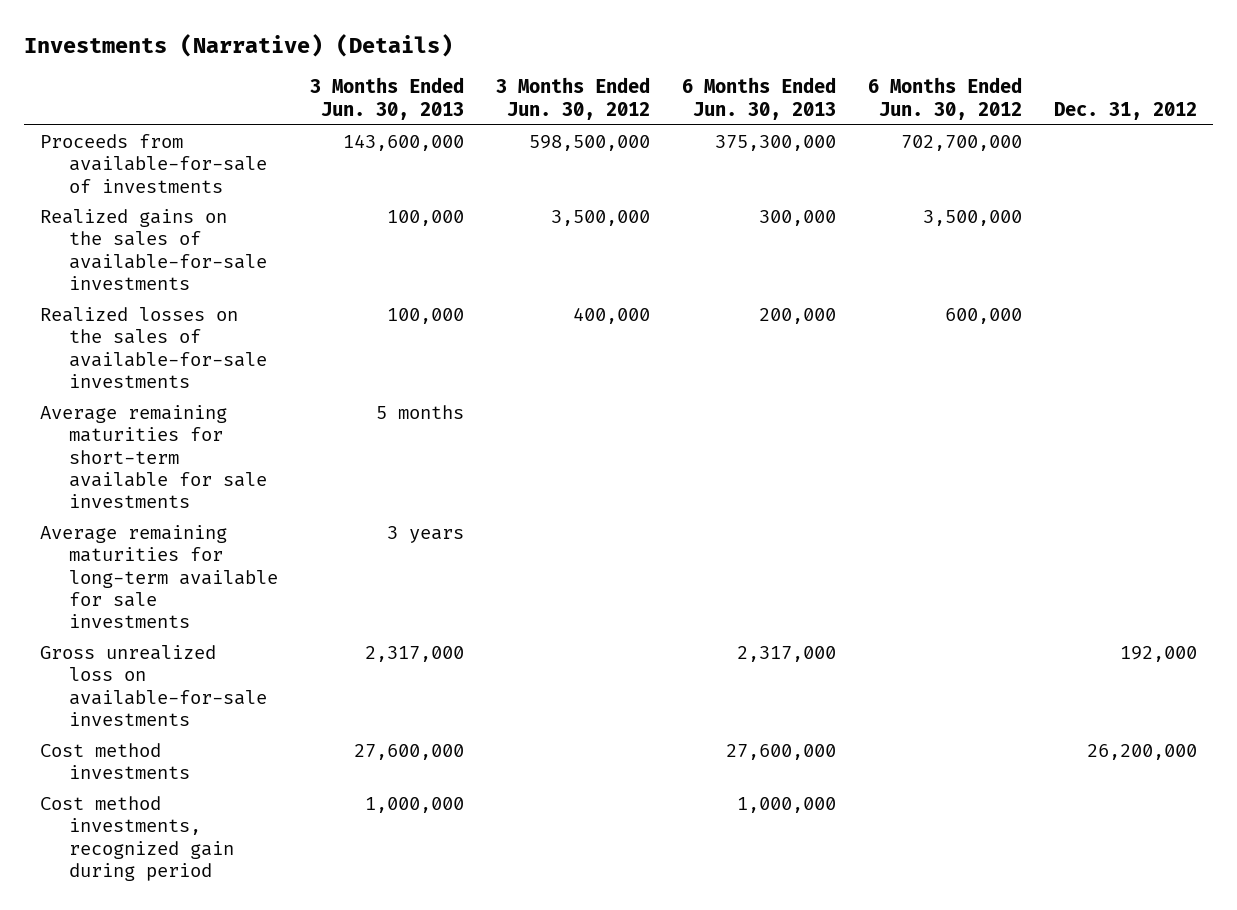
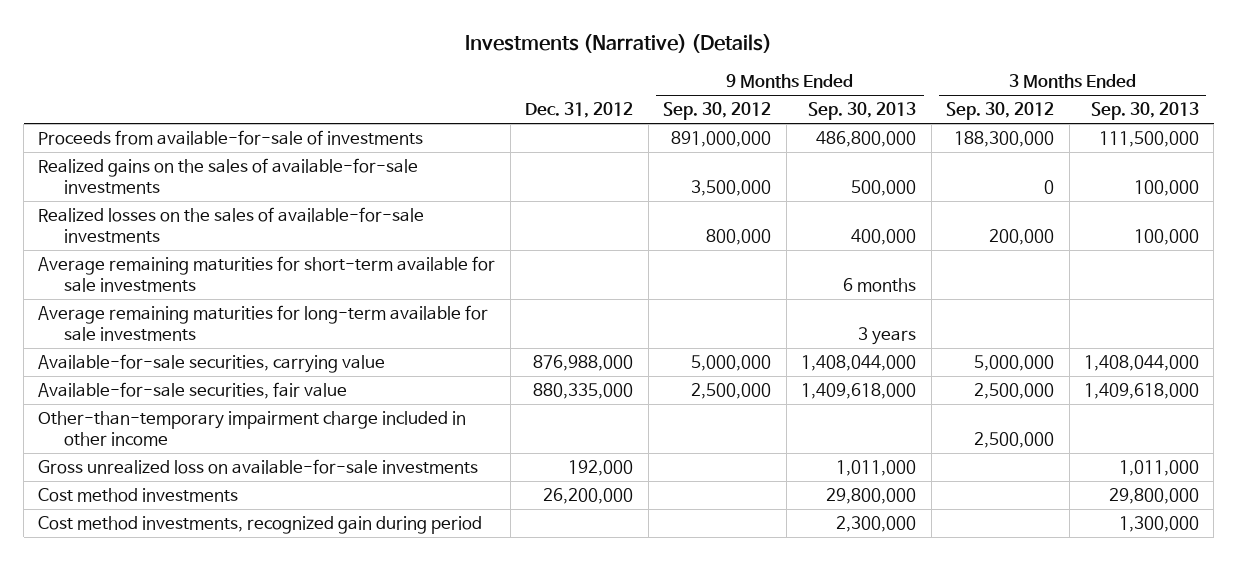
- | 3 Months Ended Jun. 30, 2013 | 3 Months Ended Jun. 30, 2012 | 6 Months Ended Jun. 30, 2013 | 6 Months Ended Jun. 30, 2012 | Dec. 31, 2012
+ | Dec. 31, 2012 | 9 Months Ended Sep. 30, 2012 | 9 Months Ended Sep. 30, 2013 | 3 Months Ended Sep. 30, 2012 | 3 Months Ended Sep. 30, 2013
+ Available-for-sale securities, carrying value | 876,988,000 | 5,000,000 | 1,408,044,000 | 5,000,000 | 1,408,044,000
+ Available-for-sale securities, fair value | 880,335,000 | 2,500,000 | 1,409,618,000 | 2,500,000 | 1,409,618,000
+ Other-than-temporary impairment charge included in other income | | | | 2,500,000 |

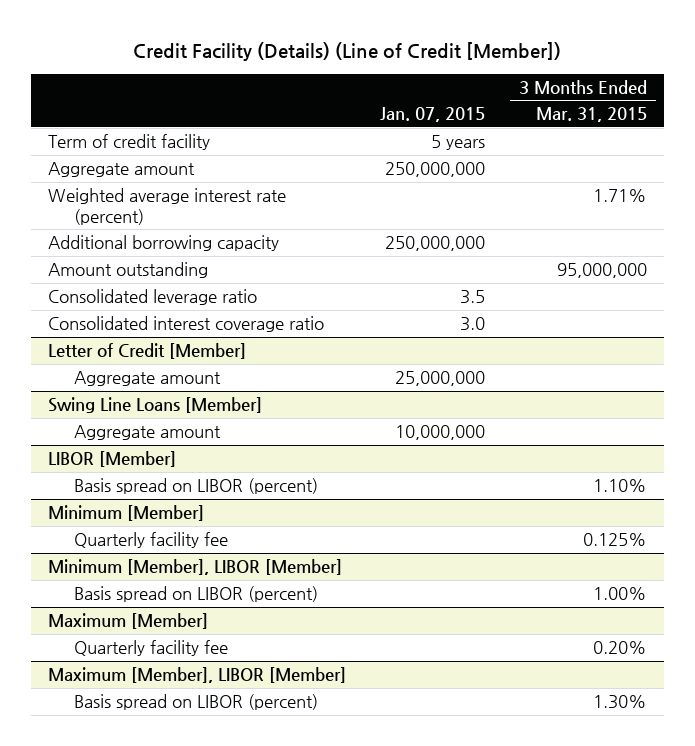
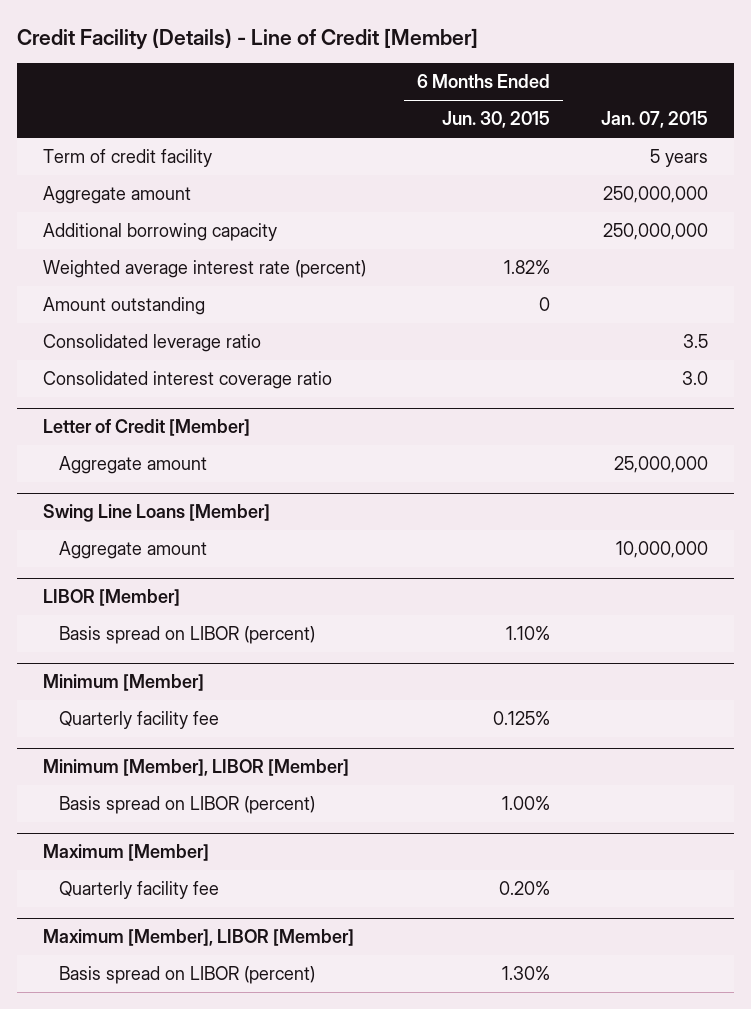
- Credit Facility (Details) (Line of Credit [Member])
+ Credit Facility (Details) - Line of Credit [Member]
- | Jan. 07, 2015 | 3 Months Ended Mar. 31, 2015
+ | 6 Months Ended Jun. 30, 2015 | Jan. 07, 2015
moved down: Weighted average interest rate (percent) | 1.82% |

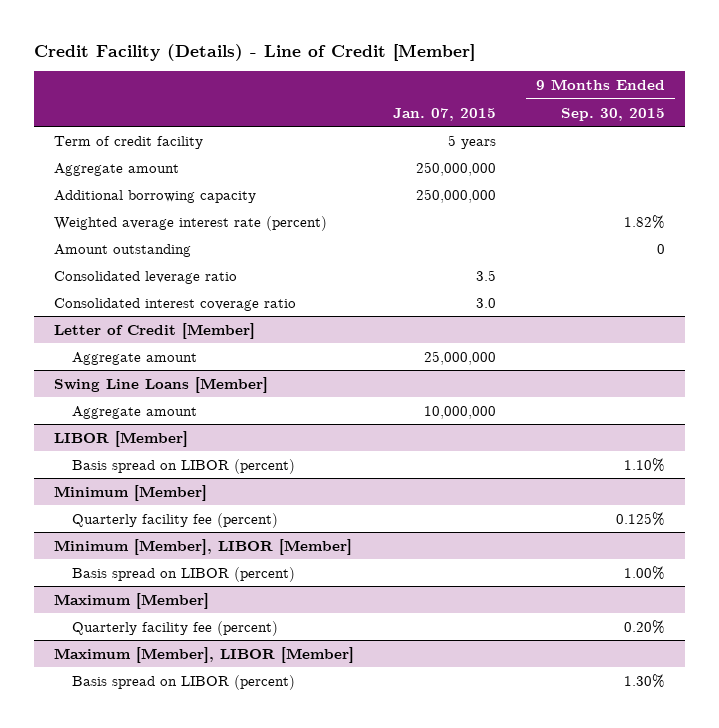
- | 6 Months Ended Jun. 30, 2015 | Jan. 07, 2015
+ | Jan. 07, 2015 | 9 Months Ended Sep. 30, 2015
@ Minimum [Member]
- Quarterly facility fee | 0.125% |
+ Quarterly facility fee (percent) | | 0.125%
@ Maximum [Member]
- Quarterly facility fee | 0.20% |
+ Quarterly facility fee (percent) | | 0.20%

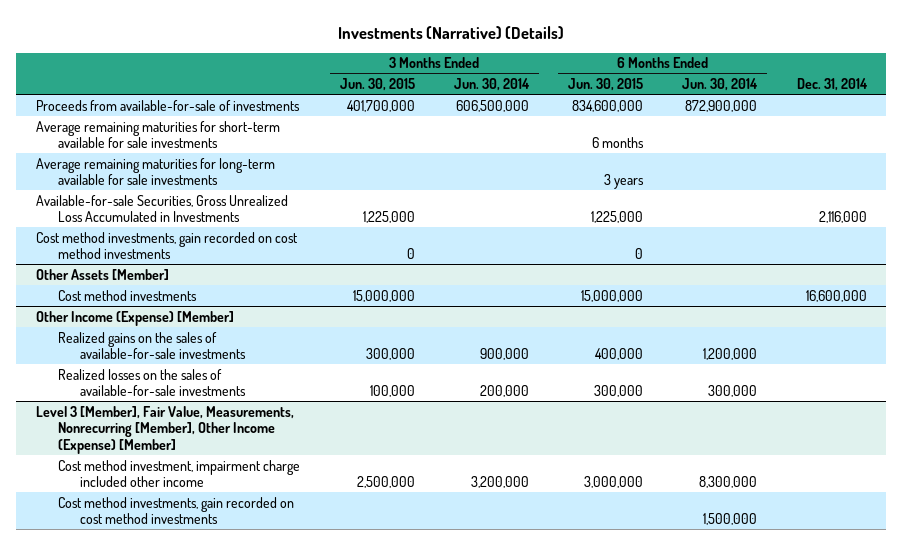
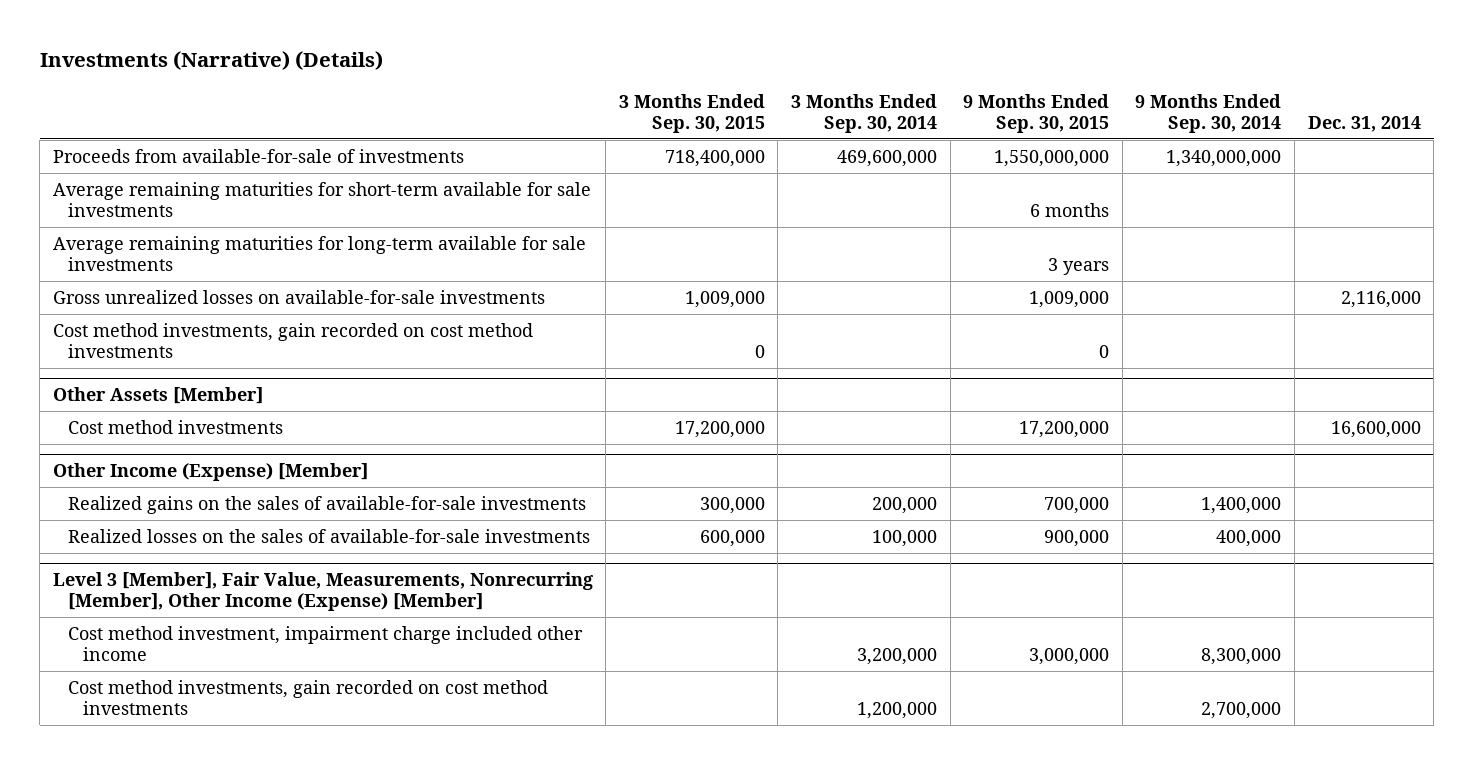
- | 3 Months Ended Jun. 30, 2015 | 3 Months Ended Jun. 30, 2014 | 6 Months Ended Jun. 30, 2015 | 6 Months Ended Jun. 30, 2014 | Dec. 31, 2014
+ | 3 Months Ended Sep. 30, 2015 | 3 Months Ended Sep. 30, 2014 | 9 Months Ended Sep. 30, 2015 | 9 Months Ended Sep. 30, 2014 | Dec. 31, 2014
- Available-for-sale Securities, Gross Unrealized Loss Accumulated in Investments | 1,225,000 | | 1,225,000 | | 2,116,000
+ Gross unrealized losses on available-for-sale investments | 1,009,000 | | 1,009,000 | | 2,116,000

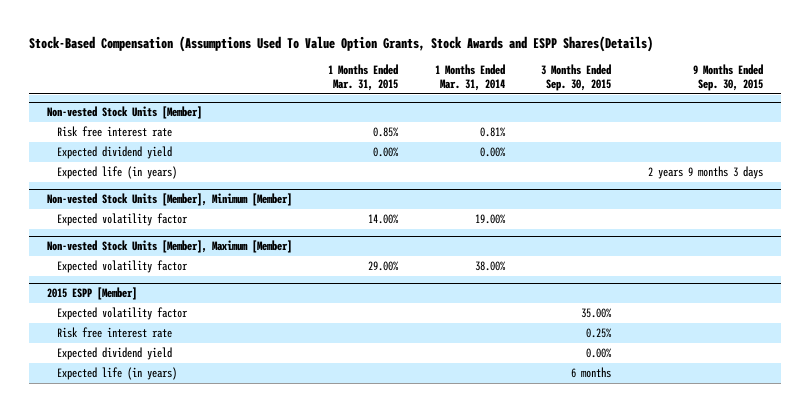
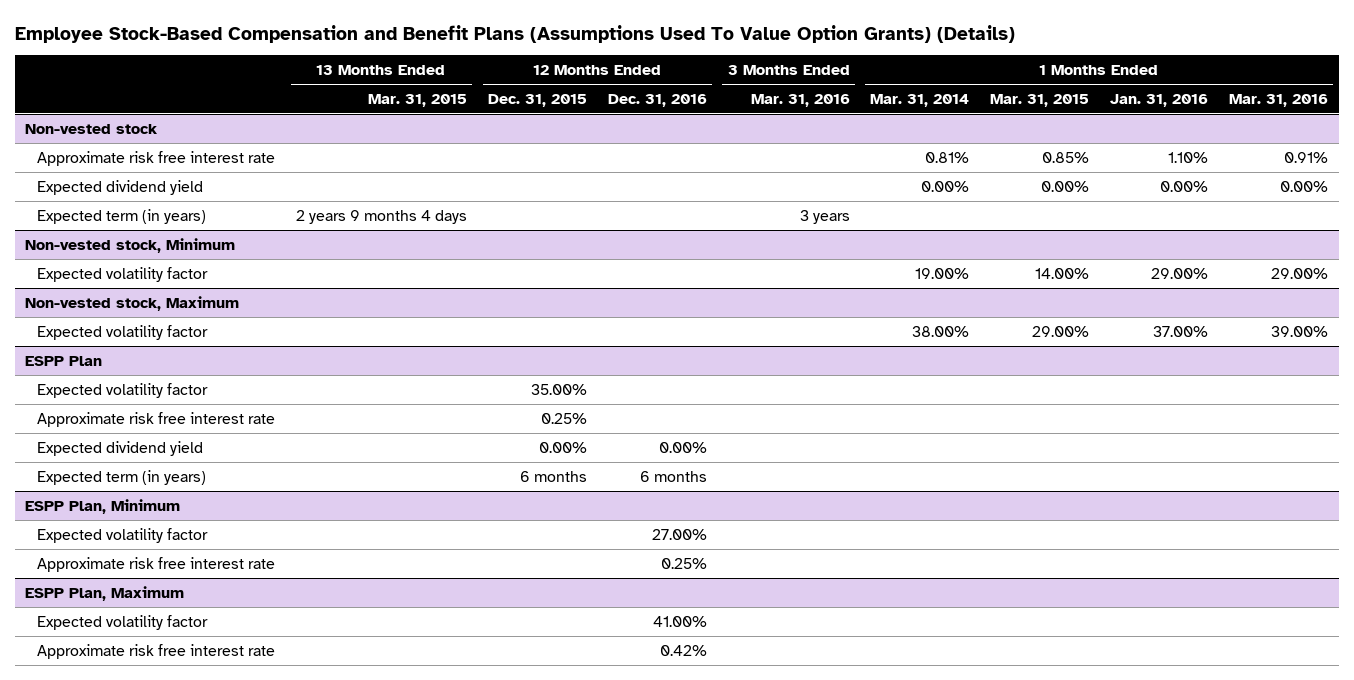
- Stock-Based Compensation (Assumptions Used To Value Option Grants, Stock Awards and ESPP Shares(Details)
+ Employee Stock-Based Compensation and Benefit Plans (Assumptions Used To Value Option Grants) (Details)
- | 1 Months Ended Mar. 31, 2015 | 1 Months Ended Mar. 31, 2014 | 3 Months Ended Sep. 30, 2015 | 9 Months Ended Sep. 30, 2015
+ | 13 Months Ended Mar. 31, 2015 | 12 Months Ended Dec. 31, 2015 | 12 Months Ended Dec. 31, 2016 | 3 Months Ended Mar. 31, 2016 | 1 Months Ended Mar. 31, 2014 | 1 Months Ended Mar. 31, 2015 | 1 Months Ended Jan. 31, 2016 | 1 Months Ended Mar. 31, 2016
- Non-vested Stock Units [Member]
- Risk free interest rate | 0.85% | 0.81% | |
+ Non-vested stock
+ Approximate risk free interest rate | | | | | 0.81% | 0.85% | 1.10% | 0.91%
- Expected life (in years) | | | | 2 years 9 months 3 days
- Non-vested Stock Units [Member], Minimum [Member]
+ Expected term (in years) | 2 years 9 months 4 days | | | 3 years | | | |
+ Non-vested stock, Minimum
- Non-vested Stock Units [Member], Maximum [Member]
+ Non-vested stock, Maximum
- 2015 ESPP [Member]
+ ESPP Plan
- Risk free interest rate | | | 0.25% |
+ Approximate risk free interest rate | | 0.25% | | | | | |
- Expected life (in years) | | | 6 months |
+ Expected term (in years) | | 6 months | 6 months | | | | |
+ ESPP Plan, Minimum
+ Expected volatility factor | | | 27.00% | | | | |
+ Approximate risk free interest rate | | | 0.25% | | | | |
+ ESPP Plan, Maximum
+ Expected volatility factor | | | 41.00% | | | | |
+ Approximate risk free interest rate | | | 0.42% | | | | |

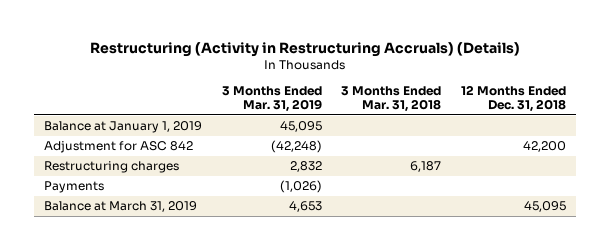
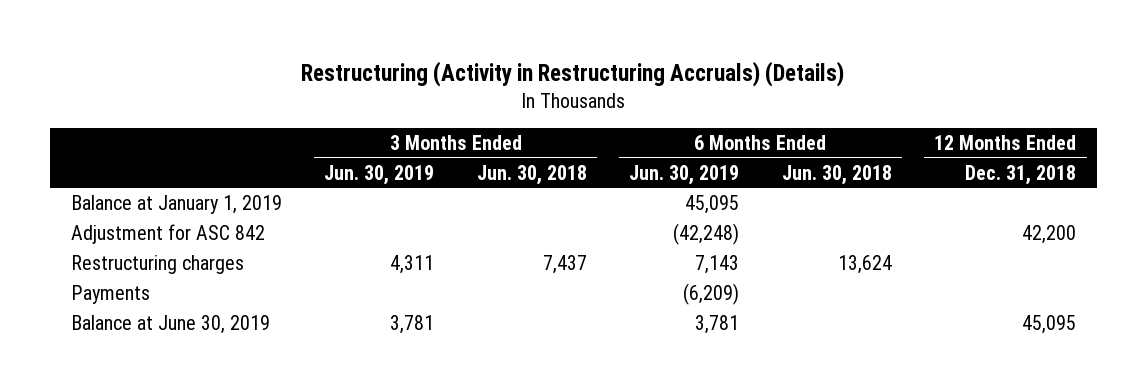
- | 3 Months Ended Mar. 31, 2019 | 3 Months Ended Mar. 31, 2018 | 12 Months Ended Dec. 31, 2018
+ | 3 Months Ended Jun. 30, 2019 | 3 Months Ended Jun. 30, 2018 | 6 Months Ended Jun. 30, 2019 | 6 Months Ended Jun. 30, 2018 | 12 Months Ended Dec. 31, 2018
- Balance at March 31, 2019 | 4,653 | | 45,095
+ Balance at June 30, 2019 | 3,781 | | 3,781 | | 45,095

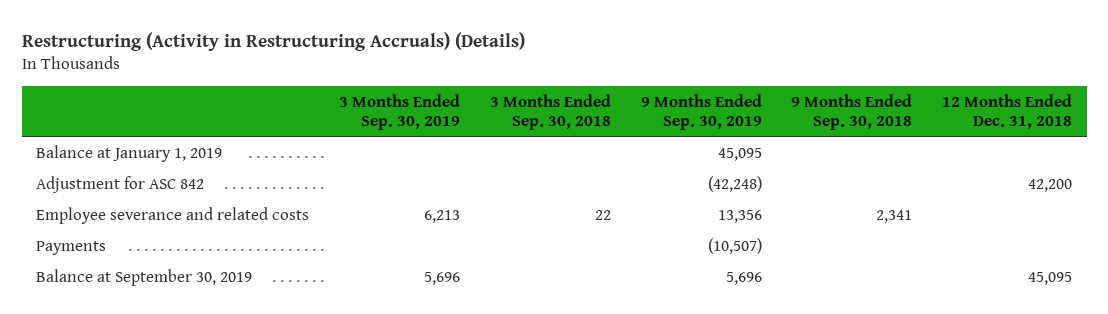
- | 3 Months Ended Jun. 30, 2019 | 3 Months Ended Jun. 30, 2018 | 6 Months Ended Jun. 30, 2019 | 6 Months Ended Jun. 30, 2018 | 12 Months Ended Dec. 31, 2018
+ | 3 Months Ended Sep. 30, 2019 | 3 Months Ended Sep. 30, 2018 | 9 Months Ended Sep. 30, 2019 | 9 Months Ended Sep. 30, 2018 | 12 Months Ended Dec. 31, 2018
- Restructuring charges | 4,311 | 7,437 | 7,143 | 13,624 |
+ Employee severance and related costs | 6,213 | 22 | 13,356 | 2,341 |
- Balance at June 30, 2019 | 3,781 | | 3,781 | | 45,095
+ Balance at September 30, 2019 | 5,696 | | 5,696 | | 45,095

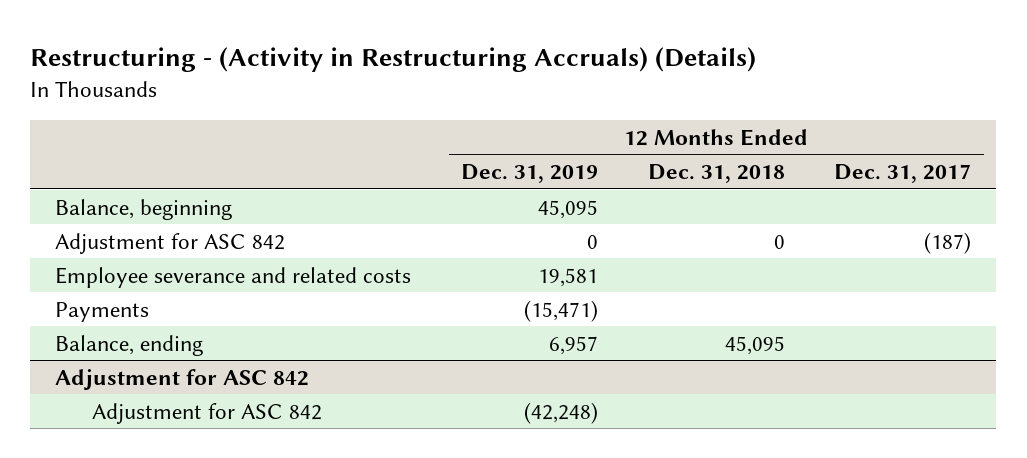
- Restructuring (Activity in Restructuring Accruals) (Details)
+ Restructuring - (Activity in Restructuring Accruals) (Details)
- | 3 Months Ended Sep. 30, 2019 | 3 Months Ended Sep. 30, 2018 | 9 Months Ended Sep. 30, 2019 | 9 Months Ended Sep. 30, 2018 | 12 Months Ended Dec. 31, 2018
+ | 12 Months Ended Dec. 31, 2019 | 12 Months Ended Dec. 31, 2018 | 12 Months Ended Dec. 31, 2017
- Balance at January 1, 2019 | | | 45,095 | |
- Adjustment for ASC 842 | | | (42,248) | | 42,200
+ Balance, beginning | 45,095 | |
+ Adjustment for ASC 842 | 0 | 0 | (187)
- Balance at September 30, 2019 | 5,696 | | 5,696 | | 45,095
+ Balance, ending | 6,957 | 45,095 |
+ Adjustment for ASC 842
+ Adjustment for ASC 842 | (42,248) | |

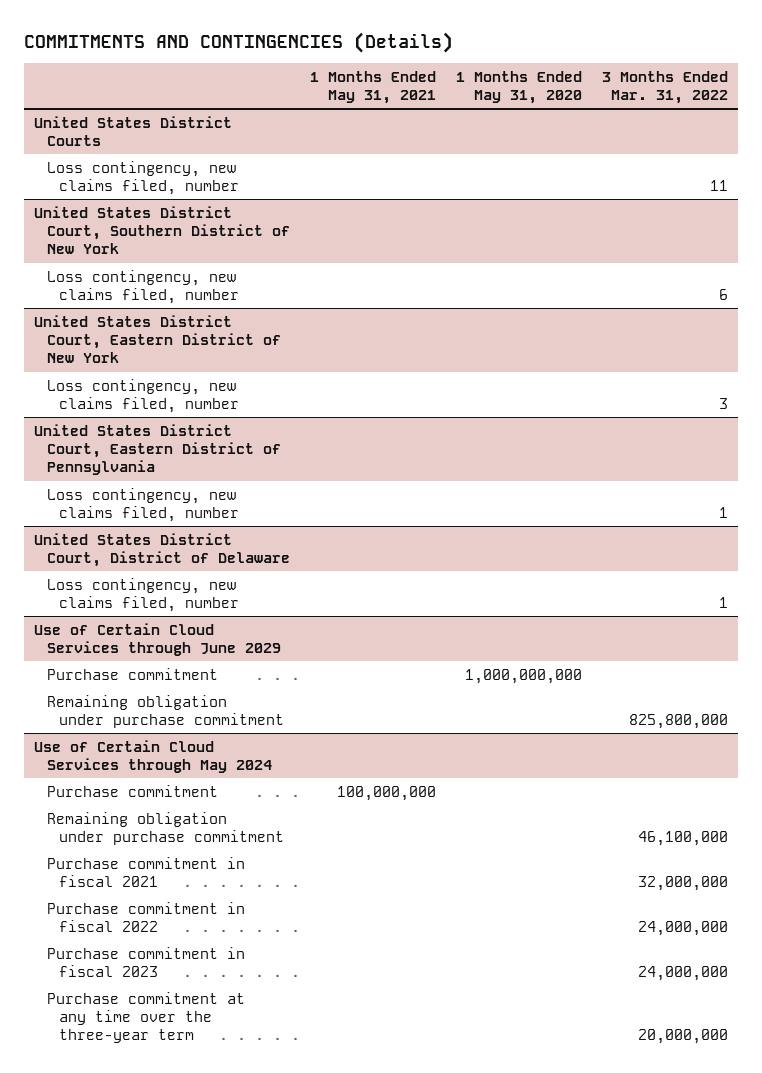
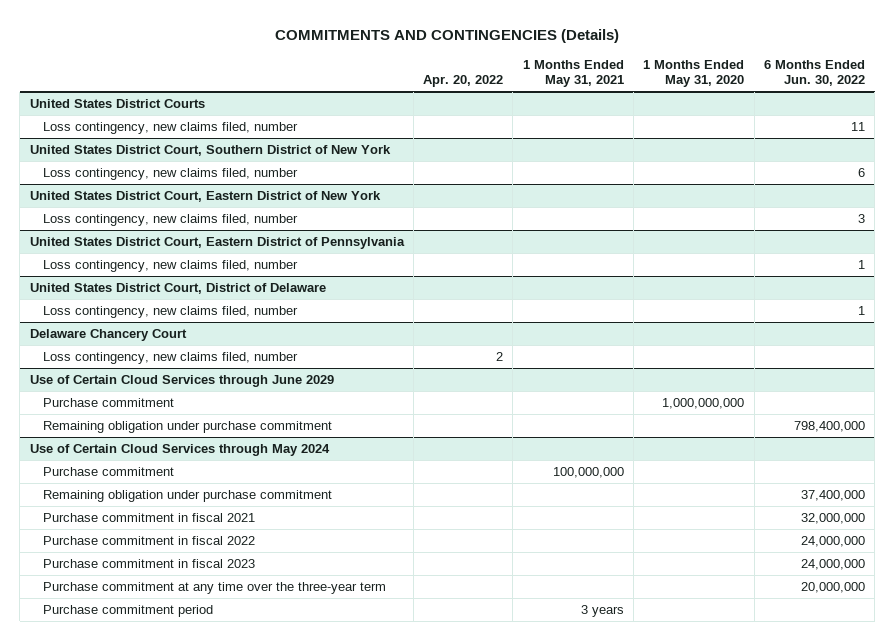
- | 1 Months Ended May 31, 2021 | 1 Months Ended May 31, 2020 | 3 Months Ended Mar. 31, 2022
+ | Apr. 20, 2022 | 1 Months Ended May 31, 2021 | 1 Months Ended May 31, 2020 | 6 Months Ended Jun. 30, 2022
+ Delaware Chancery Court
+ Loss contingency, new claims filed, number | 2 | | |
@ Use of Certain Cloud Services through May 2024
+ Purchase commitment period | | 3 years | |

